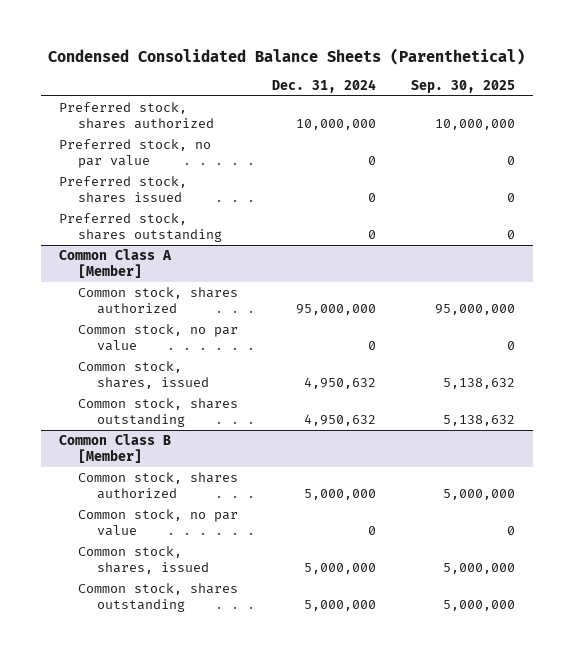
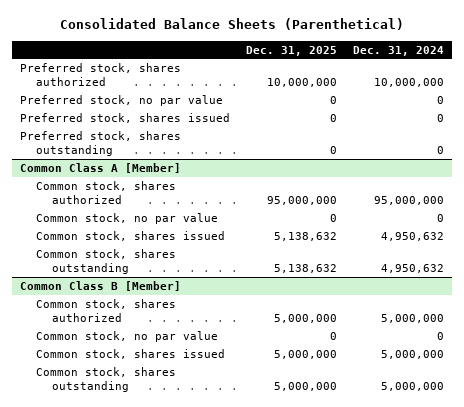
- Condensed Consolidated Balance Sheets (Parenthetical)
+ Consolidated Balance Sheets (Parenthetical)
- | Dec. 31, 2024 | Sep. 30, 2025
+ | Dec. 31, 2025 | Dec. 31, 2024
@ Common Class A [Member]
- Common stock, shares, issued | 4,950,632 | 5,138,632
+ Common stock, shares issued | 5,138,632 | 4,950,632
@ Common Class B [Member]
- Common stock, shares, issued | 5,000,000 | 5,000,000
+ Common stock, shares issued | 5,000,000 | 5,000,000

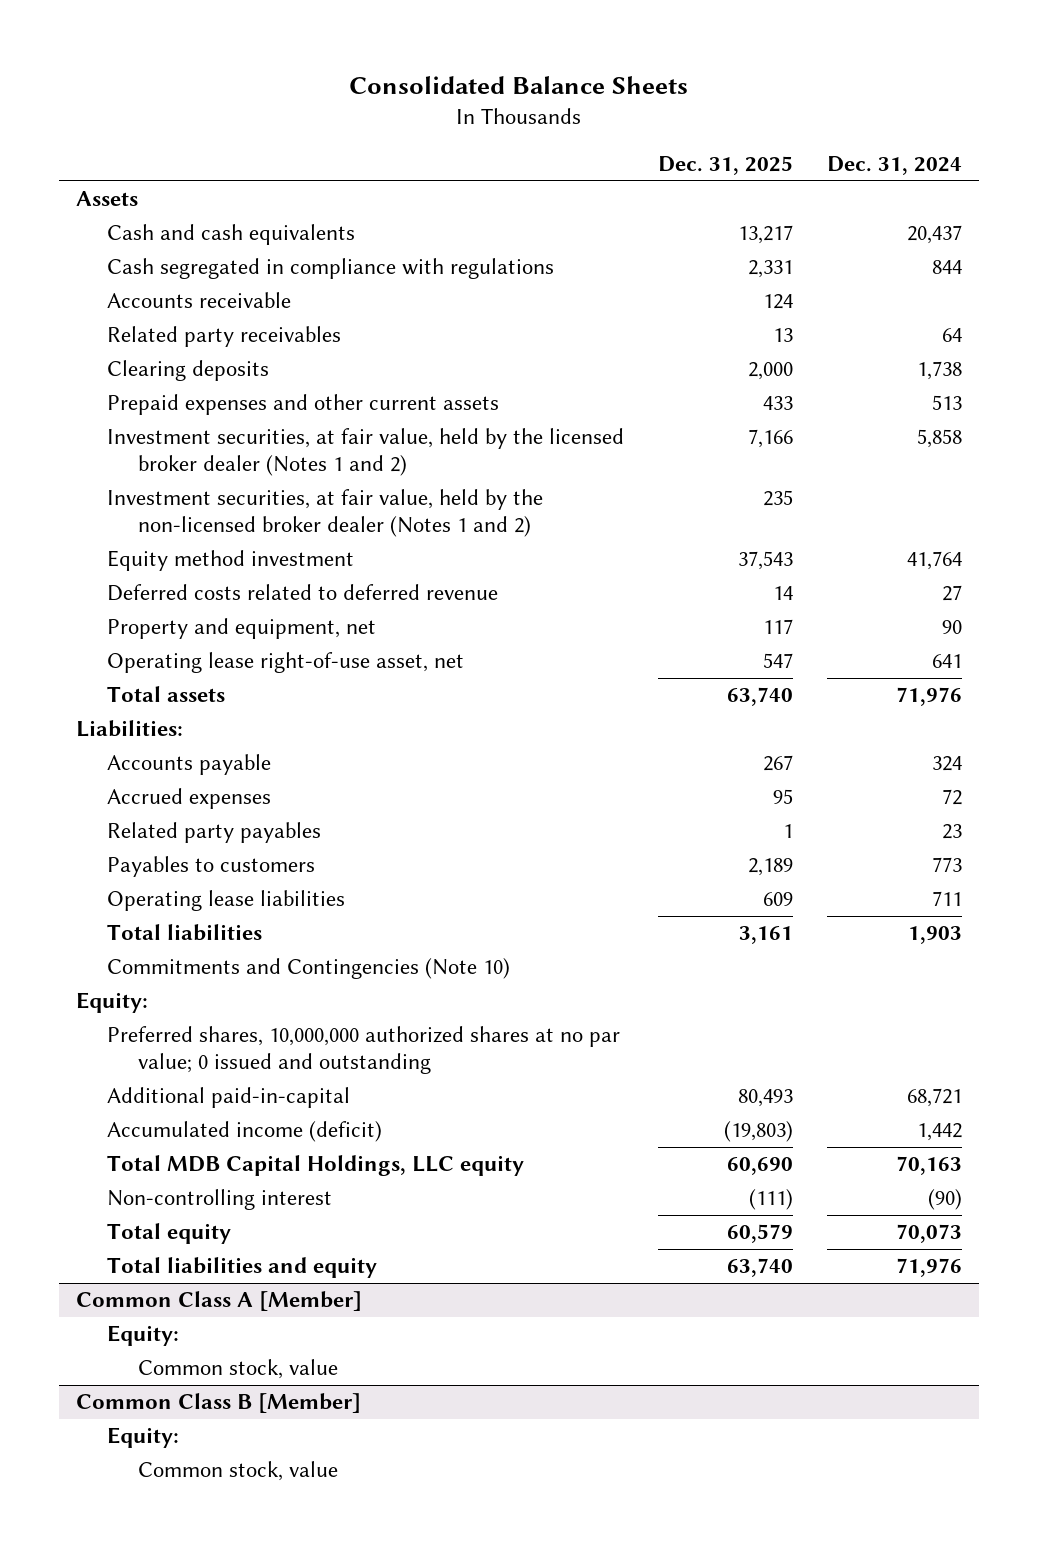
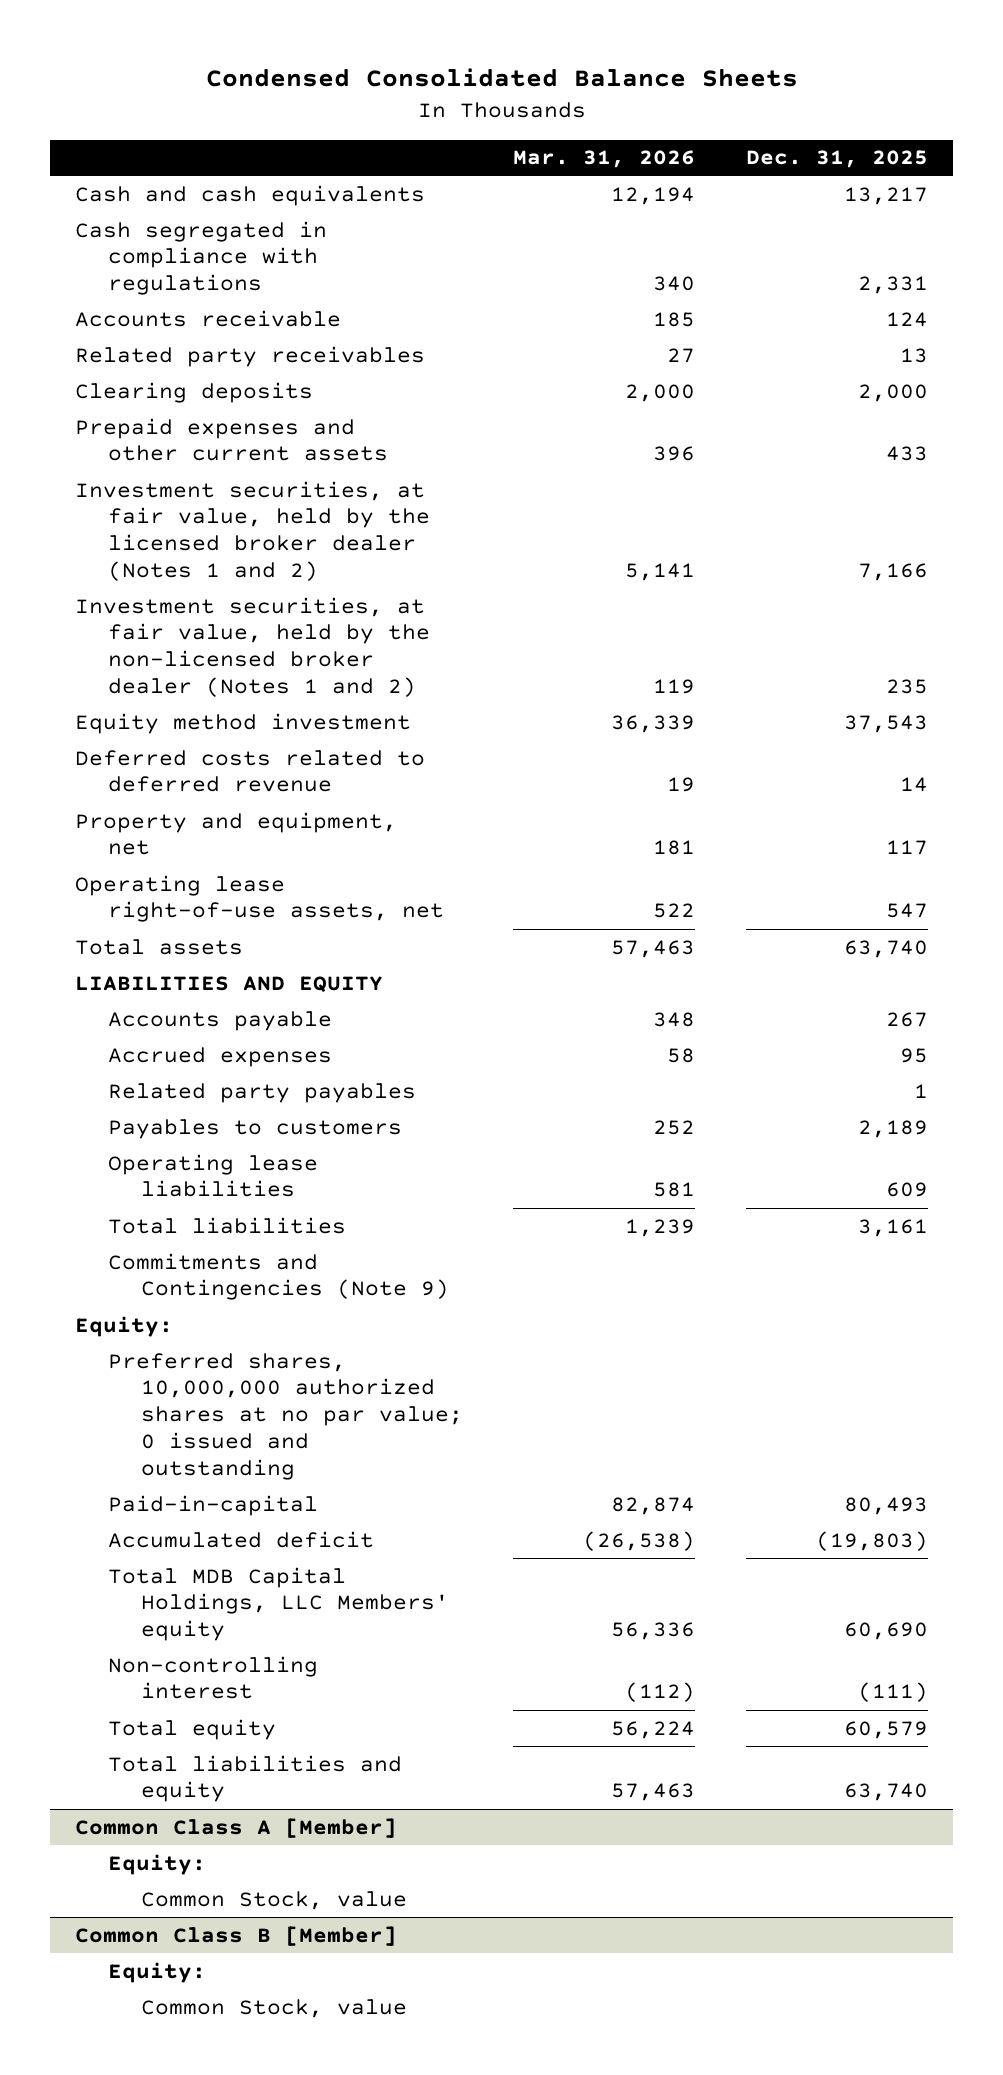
- Consolidated Balance Sheets
+ Condensed Consolidated Balance Sheets
- | Dec. 31, 2025 | Dec. 31, 2024
+ | Mar. 31, 2026 | Dec. 31, 2025
- Assets
- Operating lease right-of-use asset, net | 547 | 641
+ Operating lease right-of-use assets, net | 522 | 547
- Liabilities:
+ LIABILITIES AND EQUITY
- Commitments and Contingencies (Note 10)
+ Commitments and Contingencies (Note 9)
- Additional paid-in-capital | 80,493 | 68,721
- Accumulated income (deficit) | (19,803) | 1,442
- Total MDB Capital Holdings, LLC equity | 60,690 | 70,163
+ Paid-in-capital | 82,874 | 80,493
+ Accumulated deficit | (26,538) | (19,803)
+ Total MDB Capital Holdings, LLC Members' equity | 56,336 | 60,690
@ Common Class A [Member]
- Common stock, value
+ Common Stock, value
@ Common Class B [Member]
- Common stock, value
+ Common Stock, value

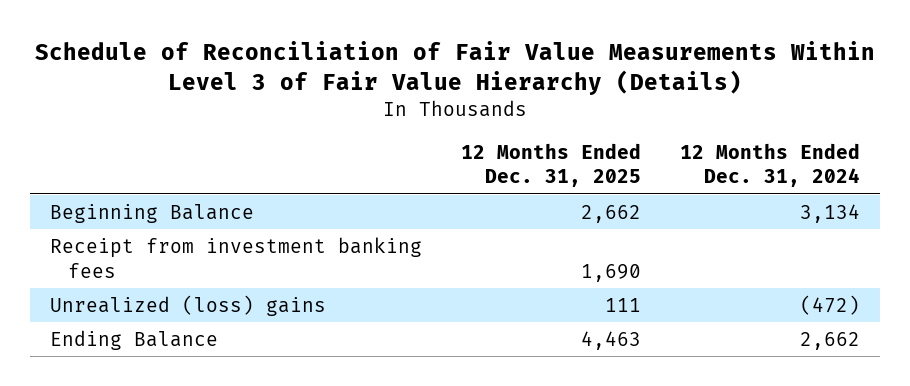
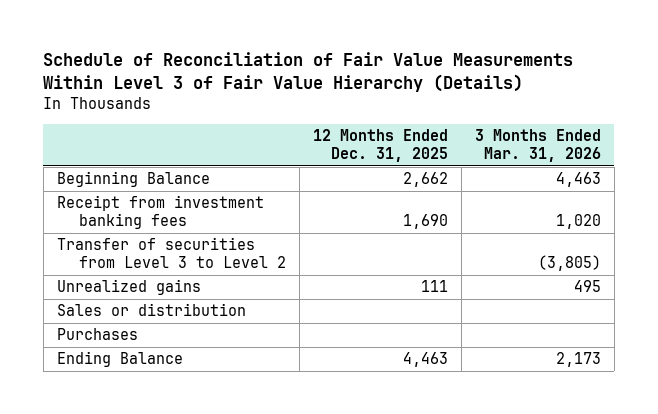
- | 12 Months Ended Dec. 31, 2025 | 12 Months Ended Dec. 31, 2024
+ | 12 Months Ended Dec. 31, 2025 | 3 Months Ended Mar. 31, 2026
- Unrealized (loss) gains | 111 | (472)
+ Transfer of securities from Level 3 to Level 2 | | (3,805)
+ Unrealized gains | 111 | 495
+ Sales or distribution
+ Purchases

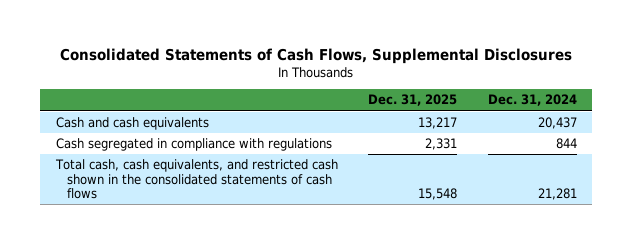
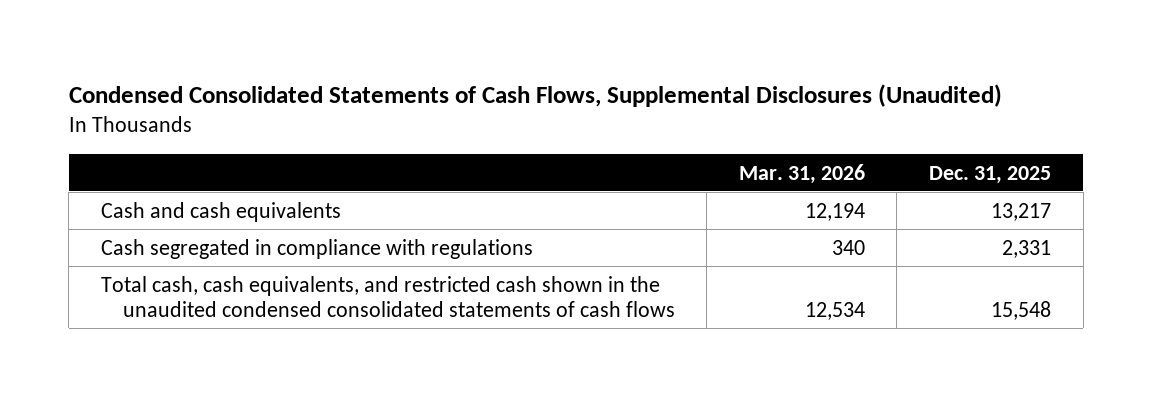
- Consolidated Statements of Cash Flows, Supplemental Disclosures
+ Condensed Consolidated Statements of Cash Flows, Supplemental Disclosures (Unaudited)
- | Dec. 31, 2025 | Dec. 31, 2024
+ | Mar. 31, 2026 | Dec. 31, 2025
- Total cash, cash equivalents, and restricted cash shown in the consolidated statements of cash flows | 15,548 | 21,281
+ Total cash, cash equivalents, and restricted cash shown in the unaudited condensed consolidated statements of cash flows | 12,534 | 15,548

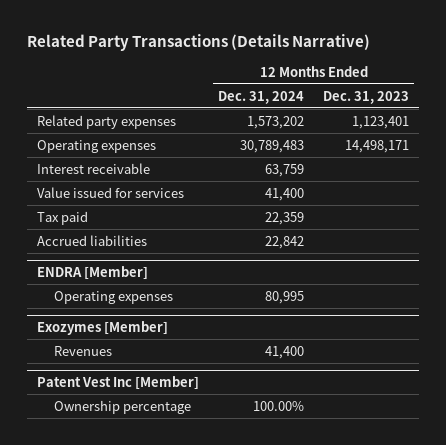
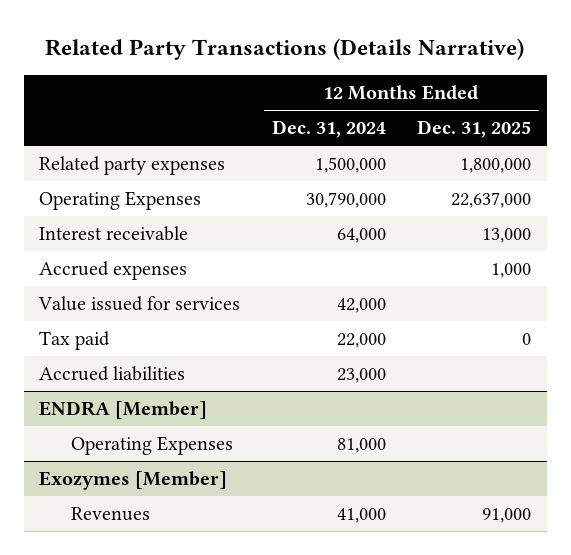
- | 12 Months Ended Dec. 31, 2024 | 12 Months Ended Dec. 31, 2023
+ | 12 Months Ended Dec. 31, 2024 | 12 Months Ended Dec. 31, 2025
- Related party expenses | 1,573,202 | 1,123,401
- Operating expenses | 30,789,483 | 14,498,171
- Interest receivable | 63,759 |
- Value issued for services | 41,400 |
- Tax paid | 22,359 |
- Accrued liabilities | 22,842 |
+ Related party expenses | 1,500,000 | 1,800,000
+ Operating Expenses | 30,790,000 | 22,637,000
+ Interest receivable | 64,000 | 13,000
+ Accrued expenses | | 1,000
+ Value issued for services | 42,000 |
+ Tax paid | 22,000 | 0
+ Accrued liabilities | 23,000 |
@ ENDRA [Member]
- Operating expenses | 80,995 |
+ Operating Expenses | 81,000 |
@ Exozymes [Member]
- Revenues | 41,400 |
- Patent Vest Inc [Member]
- Ownership percentage | 100.00% |
@ Exozymes [Member]
+ Revenues | 41,000 | 91,000

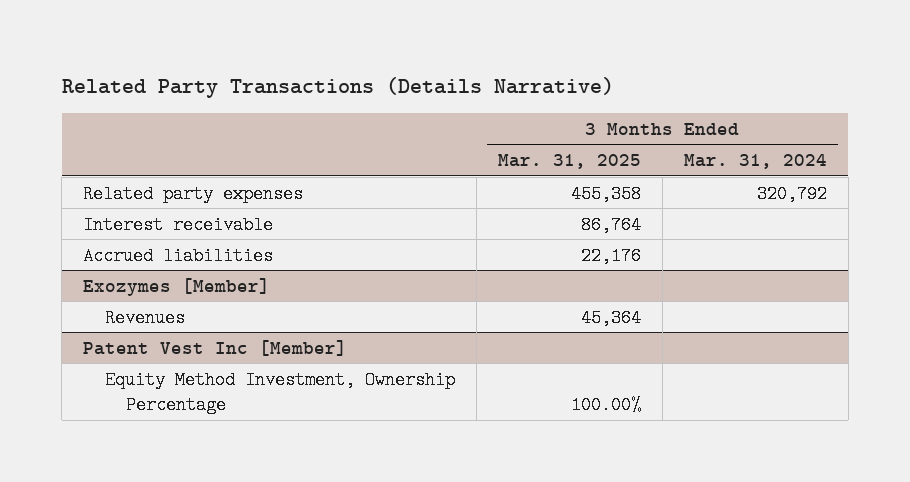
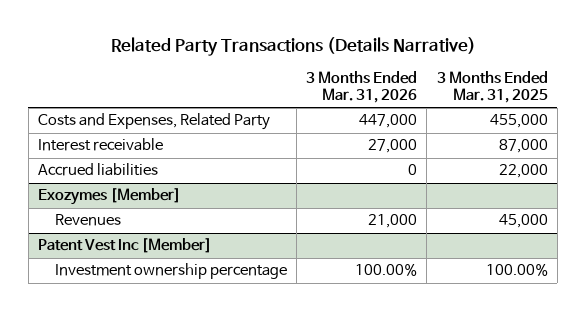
- | 3 Months Ended Mar. 31, 2025 | 3 Months Ended Mar. 31, 2024
+ | 3 Months Ended Mar. 31, 2026 | 3 Months Ended Mar. 31, 2025
- Related party expenses | 455,358 | 320,792
- Interest receivable | 86,764 |
- Accrued liabilities | 22,176 |
+ Costs and Expenses, Related Party | 447,000 | 455,000
+ Interest receivable | 27,000 | 87,000
+ Accrued liabilities | 0 | 22,000
@ Exozymes [Member]
- Revenues | 45,364 |
+ Revenues | 21,000 | 45,000
@ Patent Vest Inc [Member]
- Equity Method Investment, Ownership Percentage | 100.00% |
+ Investment ownership percentage | 100.00% | 100.00%

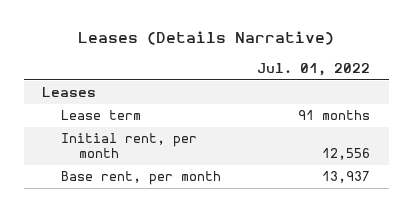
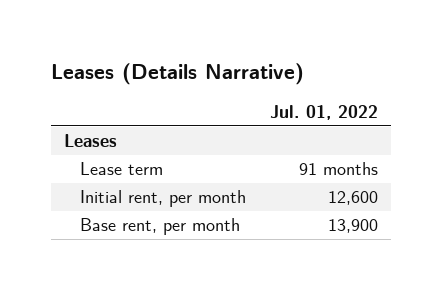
- Initial rent, per month | 12,556
- Base rent, per month | 13,937
+ Initial rent, per month | 12,600
+ Base rent, per month | 13,900

